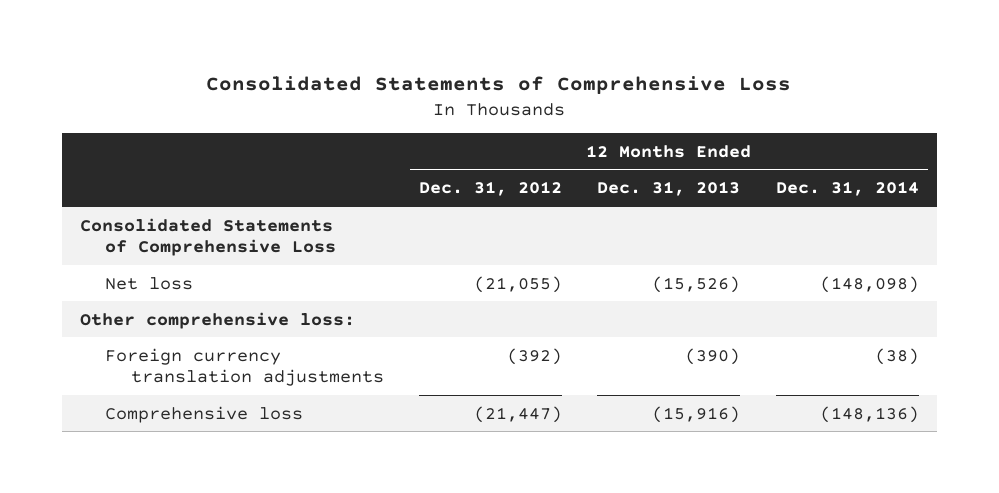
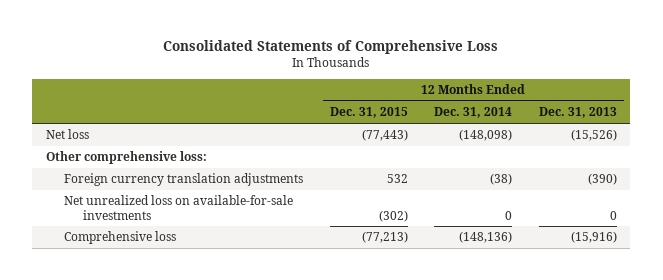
- | 12 Months Ended Dec. 31, 2012 | 12 Months Ended Dec. 31, 2013 | 12 Months Ended Dec. 31, 2014
+ | 12 Months Ended Dec. 31, 2015 | 12 Months Ended Dec. 31, 2014 | 12 Months Ended Dec. 31, 2013
- Consolidated Statements of Comprehensive Loss
+ Net unrealized loss on available-for-sale investments | (302) | 0 | 0

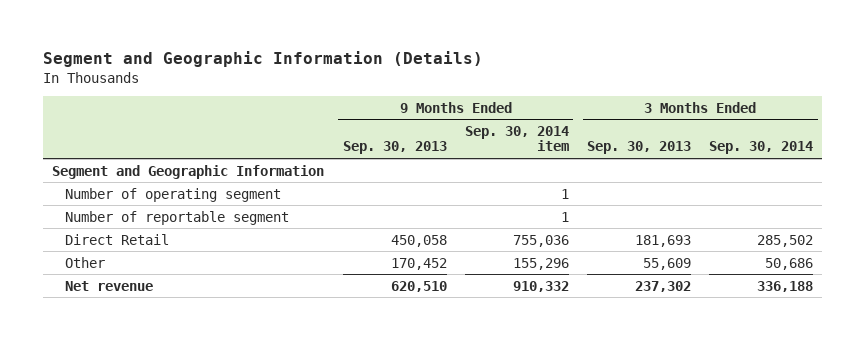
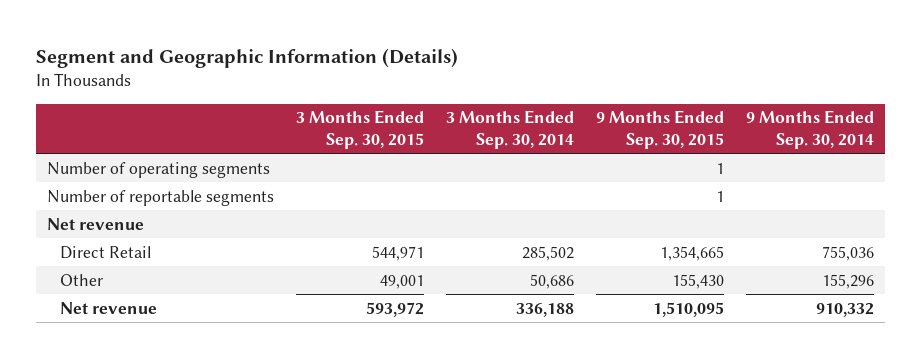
- | 9 Months Ended Sep. 30, 2013 | 9 Months Ended Sep. 30, 2014 item | 3 Months Ended Sep. 30, 2013 | 3 Months Ended Sep. 30, 2014
+ | 3 Months Ended Sep. 30, 2015 | 3 Months Ended Sep. 30, 2014 | 9 Months Ended Sep. 30, 2015 | 9 Months Ended Sep. 30, 2014
- Segment and Geographic Information
- Number of operating segment | | 1 | |
- Number of reportable segment | | 1 | |
+ Number of operating segments | | | 1 |
+ Number of reportable segments | | | 1 |
+ Net revenue

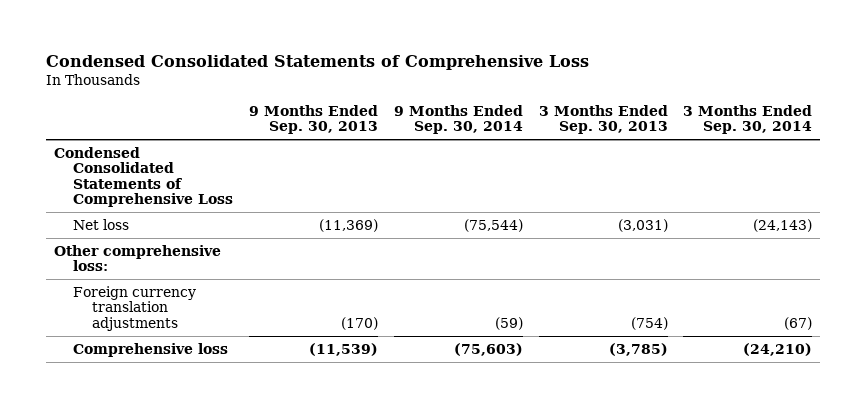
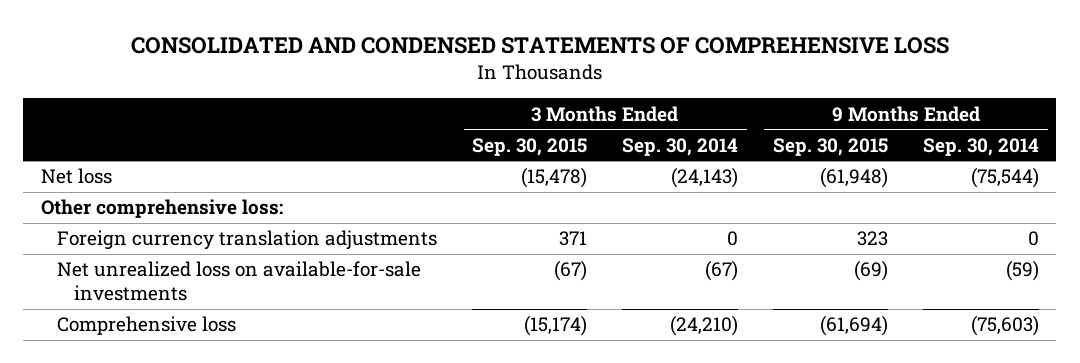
- Condensed Consolidated Statements of Comprehensive Loss
+ CONSOLIDATED AND CONDENSED STATEMENTS OF COMPREHENSIVE LOSS
- | 9 Months Ended Sep. 30, 2013 | 9 Months Ended Sep. 30, 2014 | 3 Months Ended Sep. 30, 2013 | 3 Months Ended Sep. 30, 2014
+ | 3 Months Ended Sep. 30, 2015 | 3 Months Ended Sep. 30, 2014 | 9 Months Ended Sep. 30, 2015 | 9 Months Ended Sep. 30, 2014
- Condensed Consolidated Statements of Comprehensive Loss
- Foreign currency translation adjustments | (170) | (59) | (754) | (67)
+ Foreign currency translation adjustments | 371 | 0 | 323 | 0
+ Net unrealized loss on available-for-sale investments | (67) | (67) | (69) | (59)

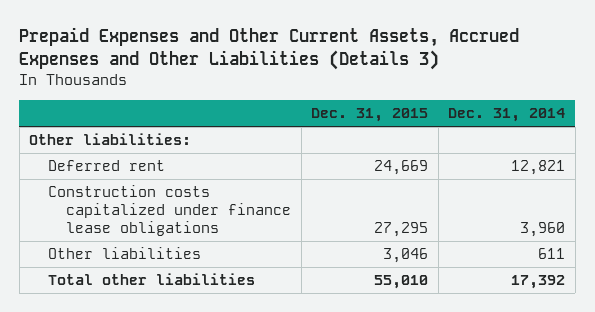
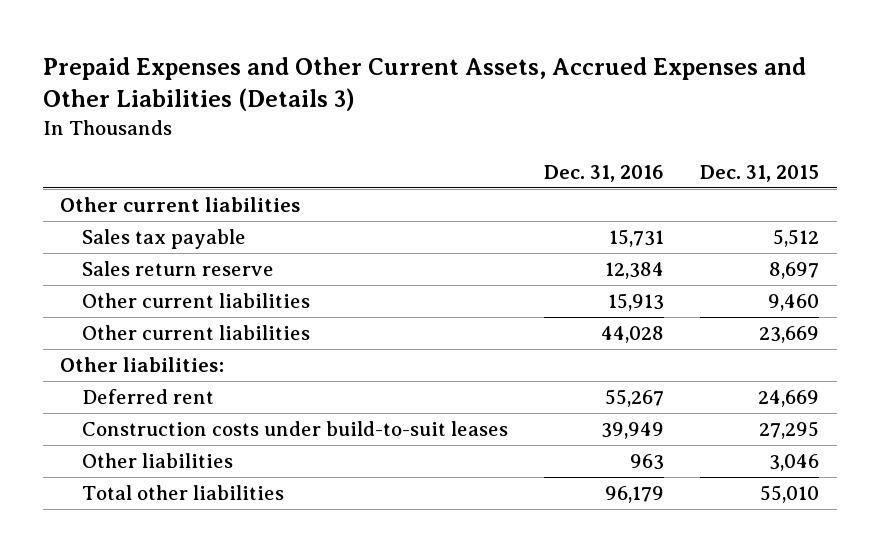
- | Dec. 31, 2015 | Dec. 31, 2014
+ | Dec. 31, 2016 | Dec. 31, 2015
+ Other current liabilities
+ Sales tax payable | 15,731 | 5,512
+ Sales return reserve | 12,384 | 8,697
+ Other current liabilities | 15,913 | 9,460
+ Other current liabilities | 44,028 | 23,669
- Construction costs capitalized under finance lease obligations | 27,295 | 3,960
+ Construction costs under build-to-suit leases | 39,949 | 27,295

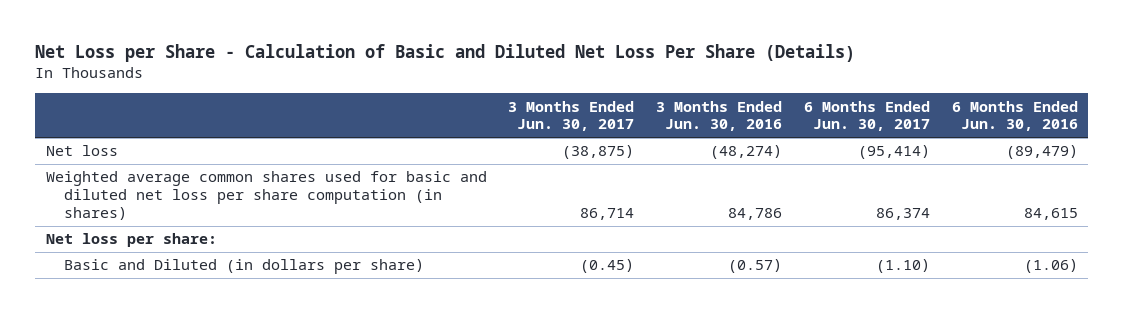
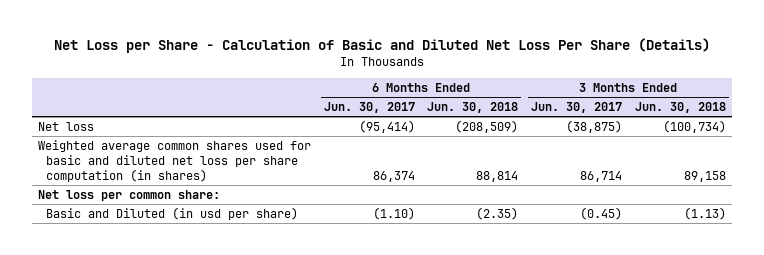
- | 3 Months Ended Jun. 30, 2017 | 3 Months Ended Jun. 30, 2016 | 6 Months Ended Jun. 30, 2017 | 6 Months Ended Jun. 30, 2016
+ | 6 Months Ended Jun. 30, 2017 | 6 Months Ended Jun. 30, 2018 | 3 Months Ended Jun. 30, 2017 | 3 Months Ended Jun. 30, 2018
- Net loss per share:
- Basic and Diluted (in dollars per share) | (0.45) | (0.57) | (1.10) | (1.06)
+ Net loss per common share:
+ Basic and Diluted (in usd per share) | (1.10) | (2.35) | (0.45) | (1.13)

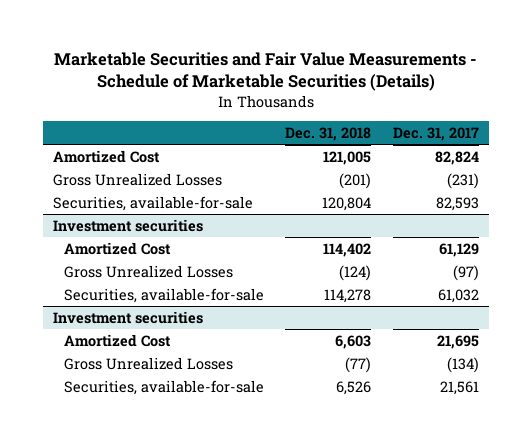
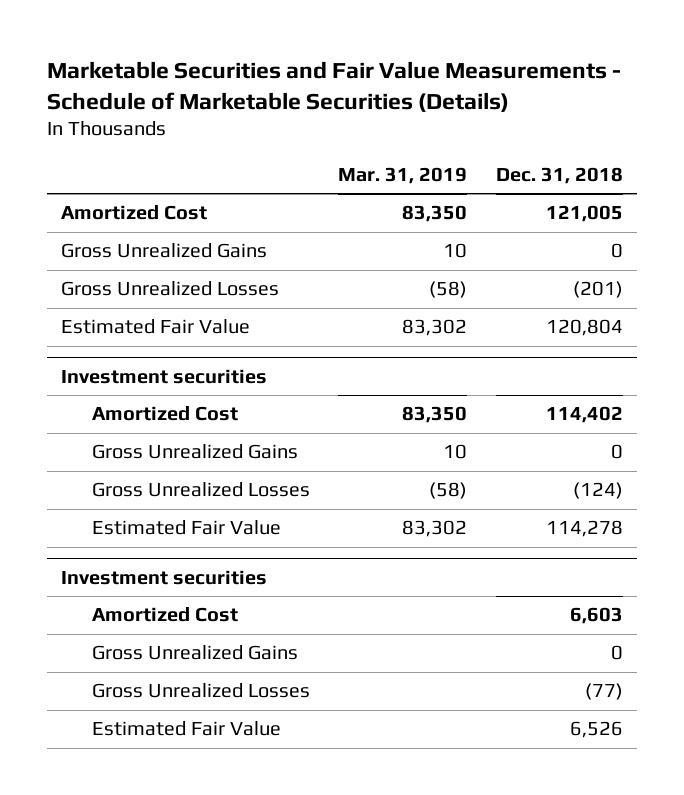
- | Dec. 31, 2018 | Dec. 31, 2017
+ | Mar. 31, 2019 | Dec. 31, 2018
+ Gross Unrealized Gains | 10 | 0
- Securities, available-for-sale | 120,804 | 82,593
+ Estimated Fair Value | 83,302 | 120,804
@ Investment securities
+ Gross Unrealized Gains | 10 | 0
- Securities, available-for-sale | 114,278 | 61,032
+ Estimated Fair Value | 83,302 | 114,278
+ Gross Unrealized Gains | | 0
- Securities, available-for-sale | 6,526 | 21,561
+ Estimated Fair Value | | 6,526

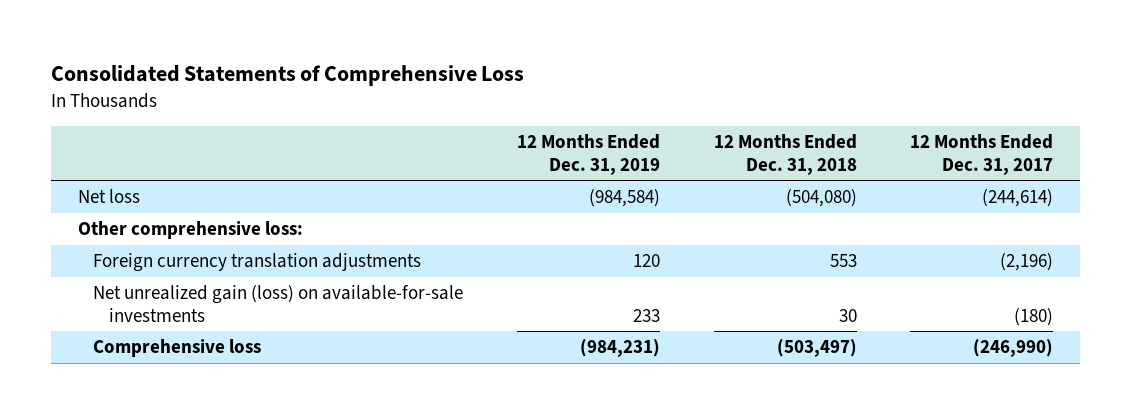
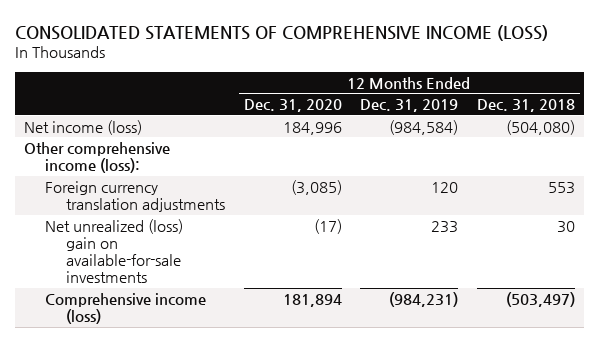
- Consolidated Statements of Comprehensive Loss
+ CONSOLIDATED STATEMENTS OF COMPREHENSIVE INCOME (LOSS)
- | 12 Months Ended Dec. 31, 2019 | 12 Months Ended Dec. 31, 2018 | 12 Months Ended Dec. 31, 2017
+ | 12 Months Ended Dec. 31, 2020 | 12 Months Ended Dec. 31, 2019 | 12 Months Ended Dec. 31, 2018
- Net loss | (984,584) | (504,080) | (244,614)
- Other comprehensive loss:
+ Net income (loss) | 184,996 | (984,584) | (504,080)
+ Other comprehensive income (loss):
- Net unrealized gain (loss) on available-for-sale investments | 233 | 30 | (180)
- Comprehensive loss | (984,231) | (503,497) | (246,990)
+ Net unrealized (loss) gain on available-for-sale investments | (17) | 233 | 30
+ Comprehensive income (loss) | 181,894 | (984,231) | (503,497)

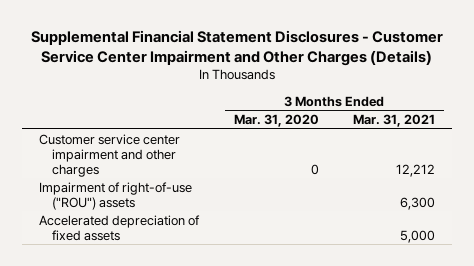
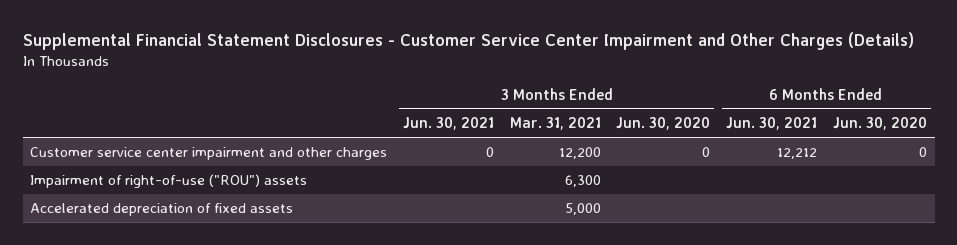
- | 3 Months Ended Mar. 31, 2020 | 3 Months Ended Mar. 31, 2021
+ | 3 Months Ended Jun. 30, 2021 | 3 Months Ended Mar. 31, 2021 | 3 Months Ended Jun. 30, 2020 | 6 Months Ended Jun. 30, 2021 | 6 Months Ended Jun. 30, 2020
- Customer service center impairment and other charges | 0 | 12,212
+ Customer service center impairment and other charges | 0 | 12,200 | 0 | 12,212 | 0

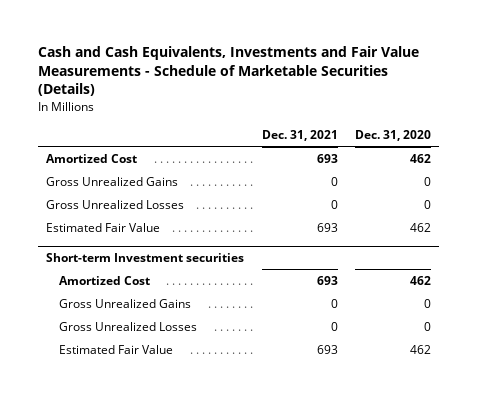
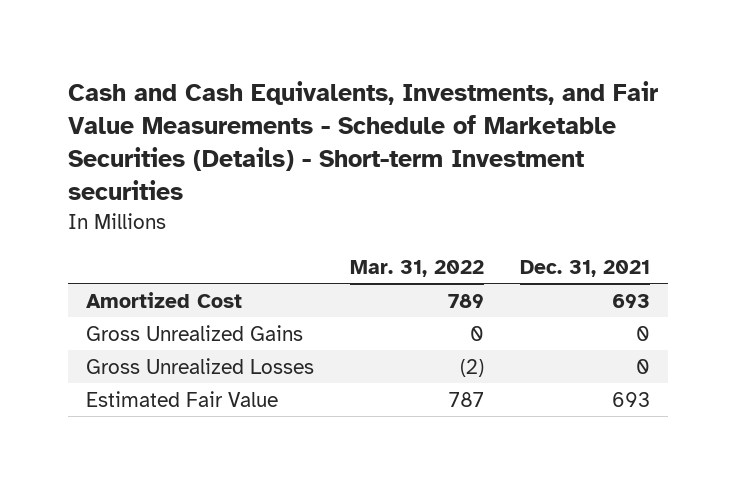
- Cash and Cash Equivalents, Investments and Fair Value Measurements - Schedule of Marketable Securities (Details)
+ Cash and Cash Equivalents, Investments, and Fair Value Measurements - Schedule of Marketable Securities (Details) - Short-term Investment securities
- | Dec. 31, 2021 | Dec. 31, 2020
+ | Mar. 31, 2022 | Dec. 31, 2021
- Short-term Investment securities
- Amortized Cost | 693 | 462
- Gross Unrealized Gains | 0 | 0
- Gross Unrealized Losses | 0 | 0
- Estimated Fair Value | 693 | 462

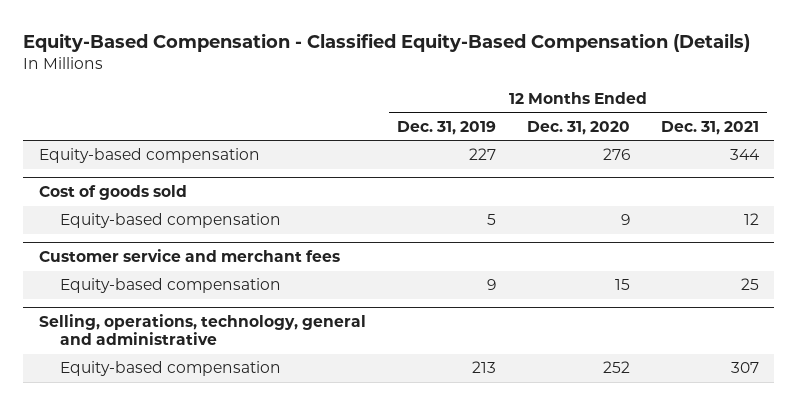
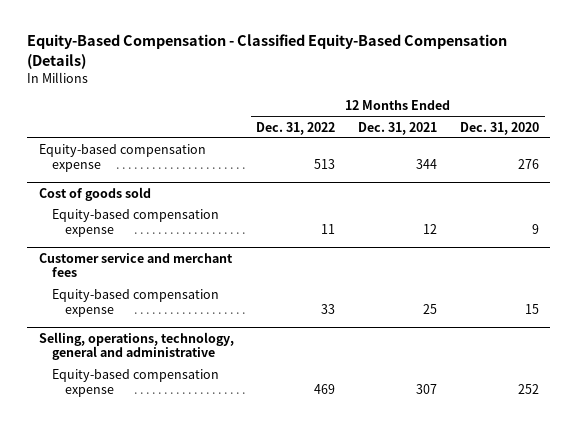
- | 12 Months Ended Dec. 31, 2019 | 12 Months Ended Dec. 31, 2020 | 12 Months Ended Dec. 31, 2021
+ | 12 Months Ended Dec. 31, 2022 | 12 Months Ended Dec. 31, 2021 | 12 Months Ended Dec. 31, 2020
- Equity-based compensation | 227 | 276 | 344
+ Equity-based compensation expense | 513 | 344 | 276
@ Cost of goods sold
- Equity-based compensation | 5 | 9 | 12
+ Equity-based compensation expense | 11 | 12 | 9
@ Customer service and merchant fees
- Equity-based compensation | 9 | 15 | 25
+ Equity-based compensation expense | 33 | 25 | 15
@ Selling, operations, technology, general and administrative
- Equity-based compensation | 213 | 252 | 307
+ Equity-based compensation expense | 469 | 307 | 252

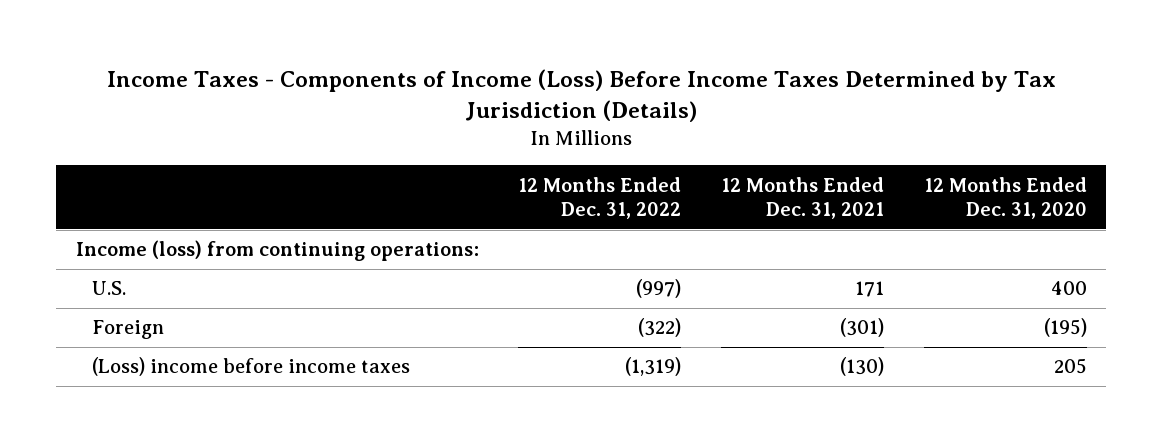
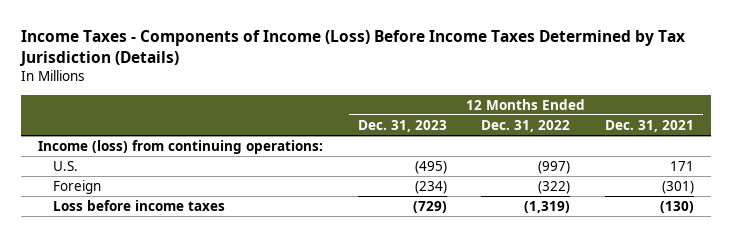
- | 12 Months Ended Dec. 31, 2022 | 12 Months Ended Dec. 31, 2021 | 12 Months Ended Dec. 31, 2020
+ | 12 Months Ended Dec. 31, 2023 | 12 Months Ended Dec. 31, 2022 | 12 Months Ended Dec. 31, 2021
- (Loss) income before income taxes | (1,319) | (130) | 205
+ Loss before income taxes | (729) | (1,319) | (130)

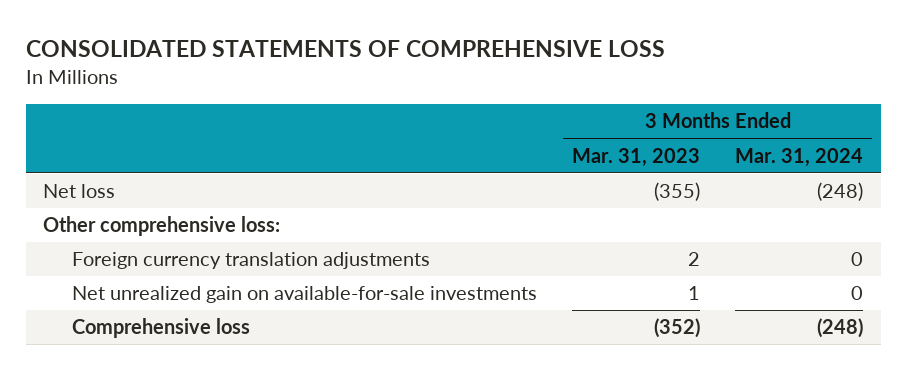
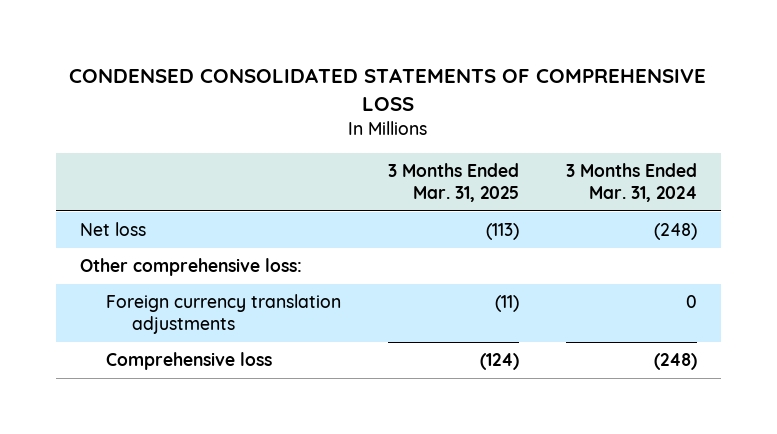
- CONSOLIDATED STATEMENTS OF COMPREHENSIVE LOSS
+ CONDENSED CONSOLIDATED STATEMENTS OF COMPREHENSIVE LOSS
- | 3 Months Ended Mar. 31, 2023 | 3 Months Ended Mar. 31, 2024
+ | 3 Months Ended Mar. 31, 2025 | 3 Months Ended Mar. 31, 2024
- Net unrealized gain on available-for-sale investments | 1 | 0

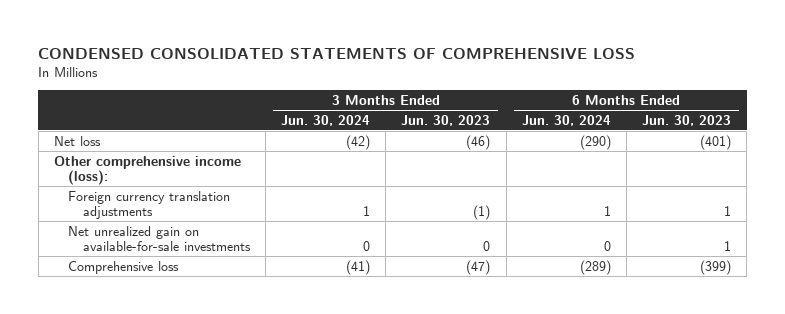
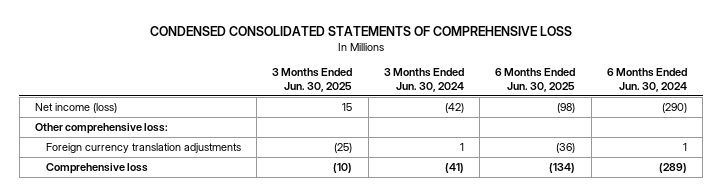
- | 3 Months Ended Jun. 30, 2024 | 3 Months Ended Jun. 30, 2023 | 6 Months Ended Jun. 30, 2024 | 6 Months Ended Jun. 30, 2023
+ | 3 Months Ended Jun. 30, 2025 | 3 Months Ended Jun. 30, 2024 | 6 Months Ended Jun. 30, 2025 | 6 Months Ended Jun. 30, 2024
- Net loss | (42) | (46) | (290) | (401)
- Other comprehensive income (loss):
+ Net income (loss) | 15 | (42) | (98) | (290)
+ Other comprehensive loss:
- Net unrealized gain on available-for-sale investments | 0 | 0 | 0 | 1

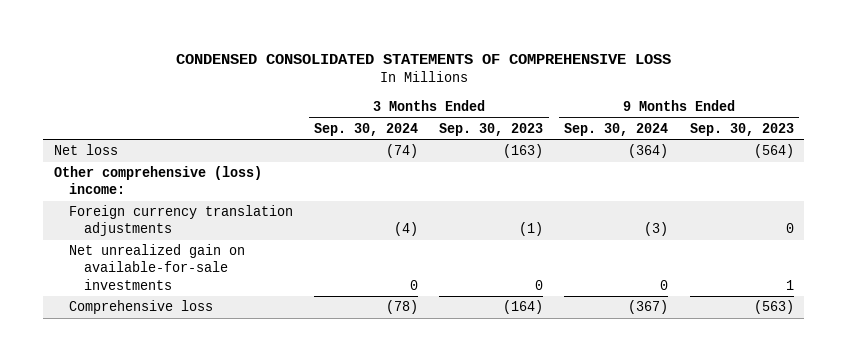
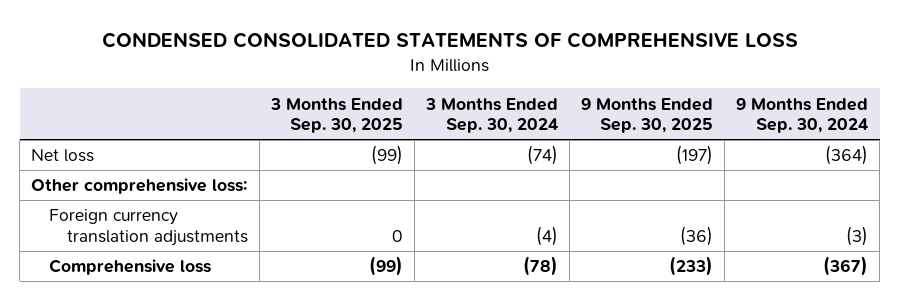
- | 3 Months Ended Sep. 30, 2024 | 3 Months Ended Sep. 30, 2023 | 9 Months Ended Sep. 30, 2024 | 9 Months Ended Sep. 30, 2023
+ | 3 Months Ended Sep. 30, 2025 | 3 Months Ended Sep. 30, 2024 | 9 Months Ended Sep. 30, 2025 | 9 Months Ended Sep. 30, 2024
- Other comprehensive (loss) income:
+ Other comprehensive loss:
- Net unrealized gain on available-for-sale investments | 0 | 0 | 0 | 1

